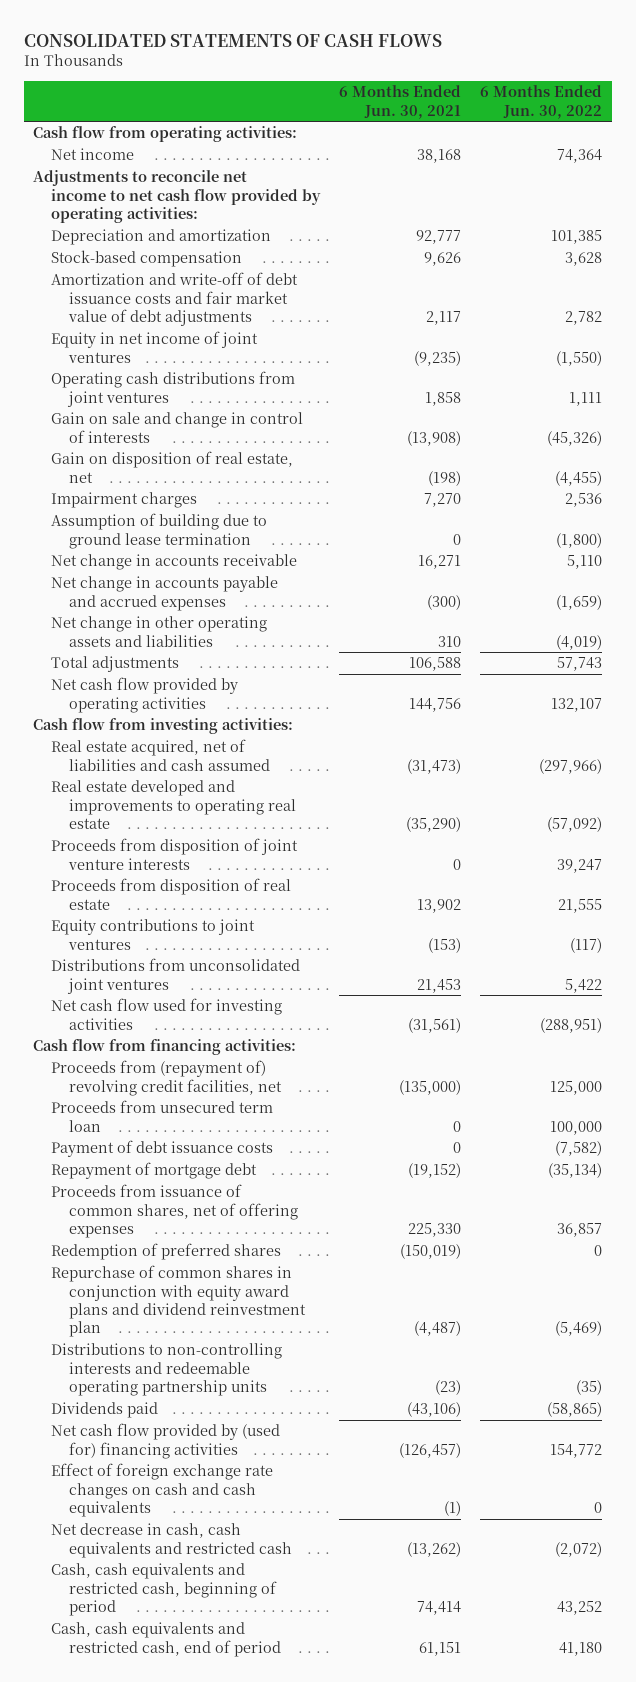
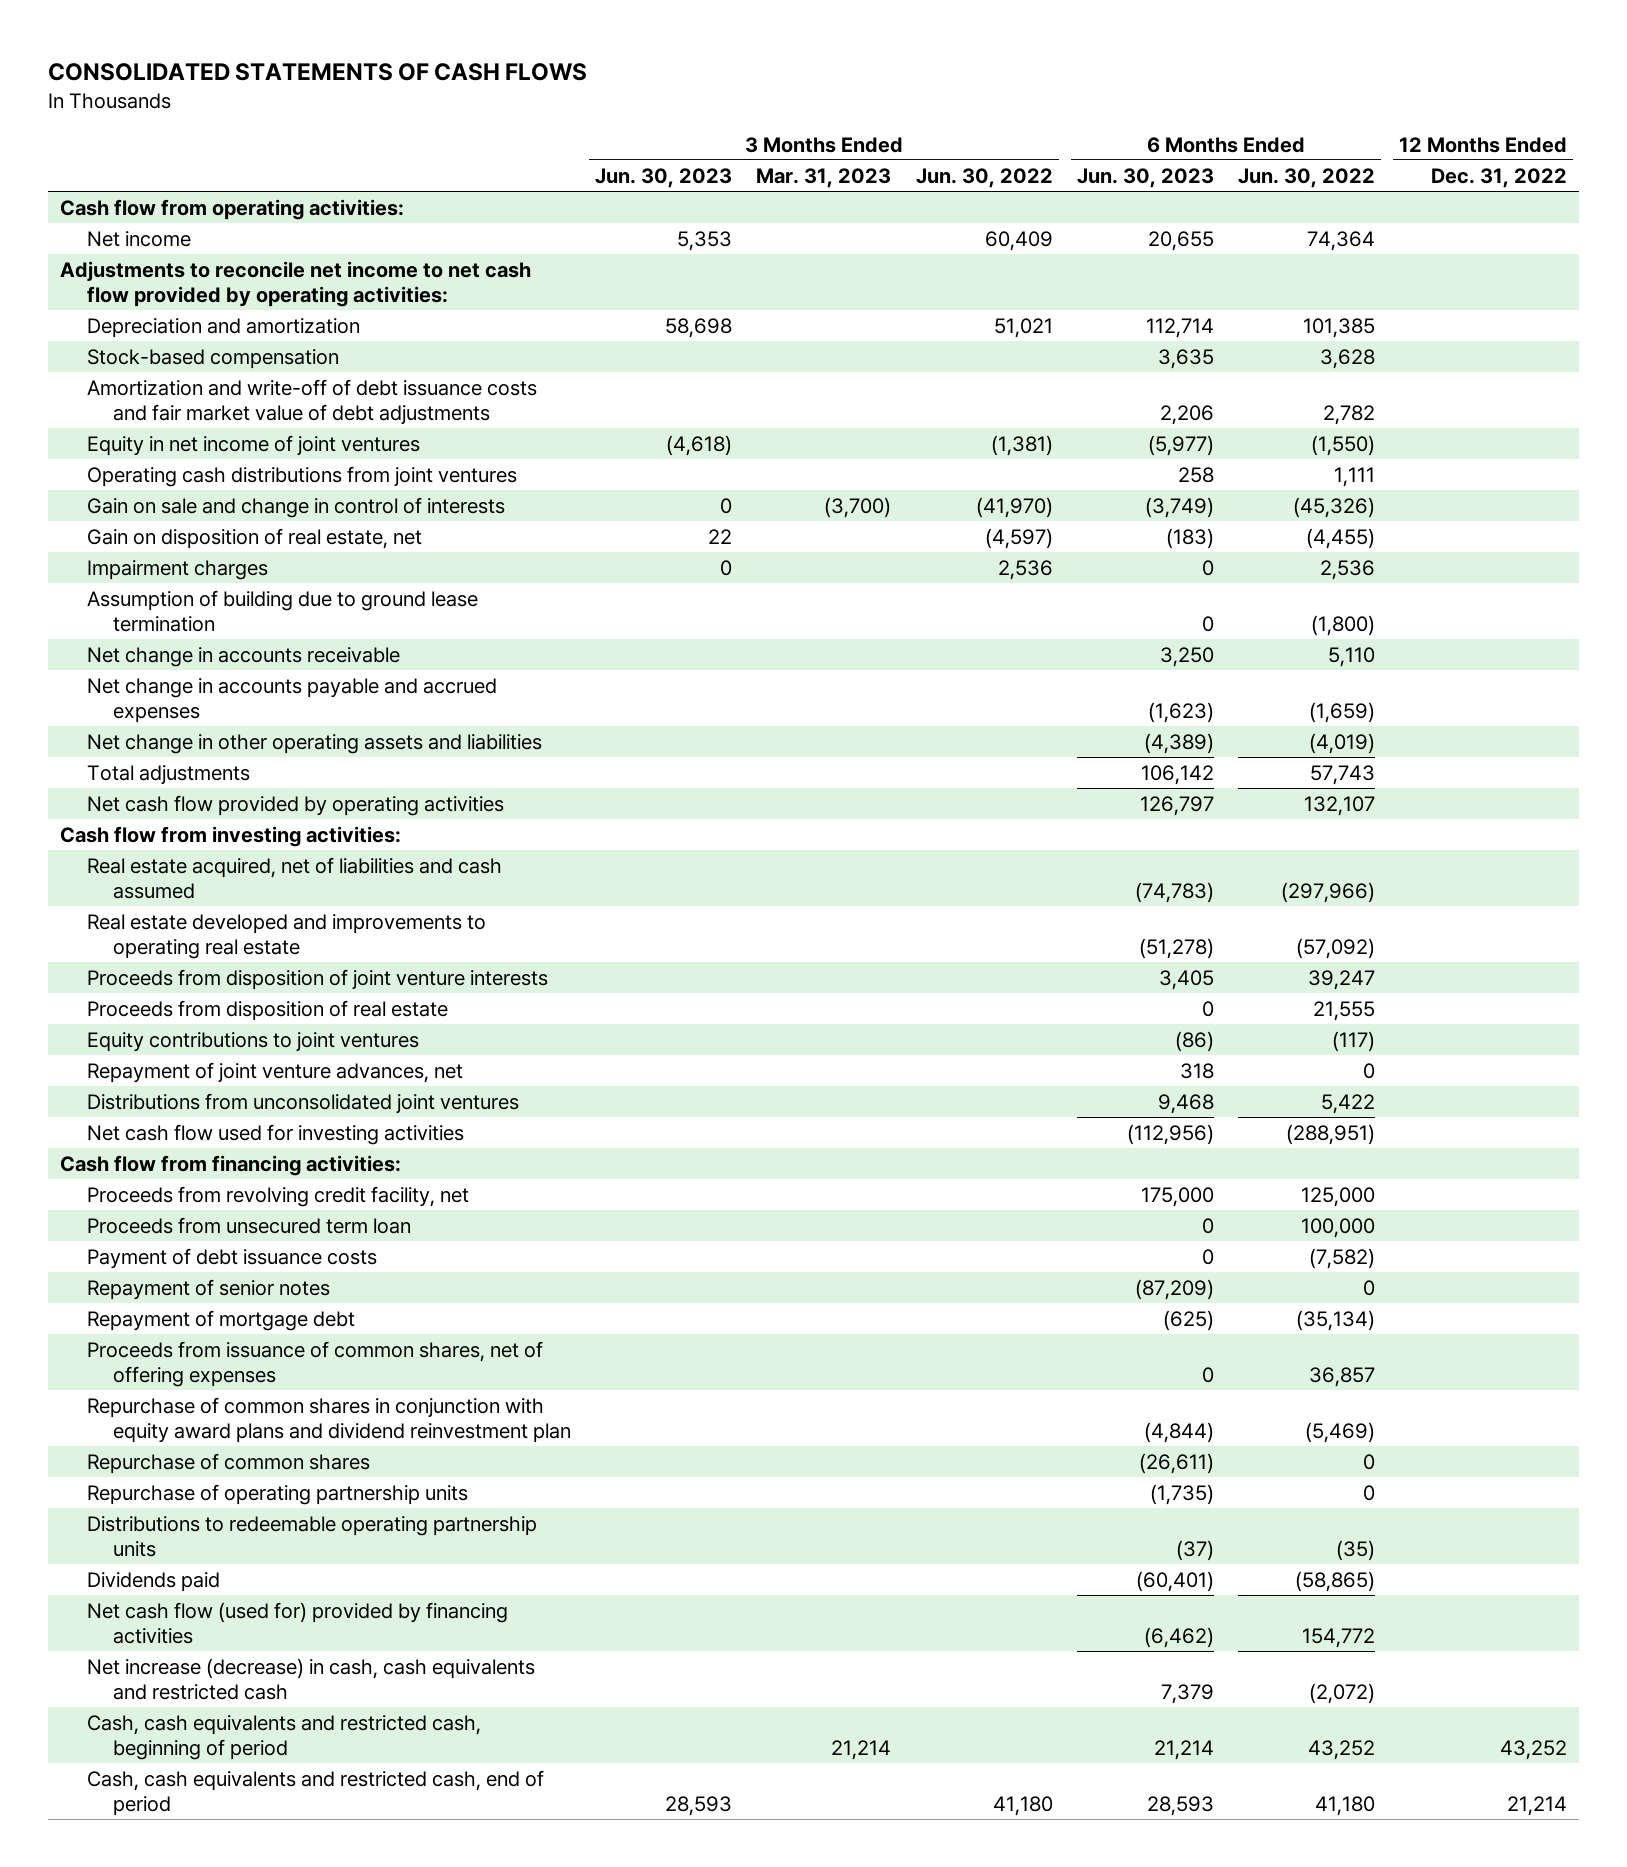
- | 6 Months Ended Jun. 30, 2021 | 6 Months Ended Jun. 30, 2022
+ | 3 Months Ended Jun. 30, 2023 | 3 Months Ended Mar. 31, 2023 | 3 Months Ended Jun. 30, 2022 | 6 Months Ended Jun. 30, 2023 | 6 Months Ended Jun. 30, 2022 | 12 Months Ended Dec. 31, 2022
+ Repayment of joint venture advances, net | | | | 318 | 0 |
- Proceeds from (repayment of) revolving credit facilities, net | (135,000) | 125,000
+ Proceeds from revolving credit facility, net | | | | 175,000 | 125,000 |
+ Repayment of senior notes | | | | (87,209) | 0 |
- Redemption of preferred shares | (150,019) | 0
- Distributions to non-controlling interests and redeemable operating partnership units | (23) | (35)
+ Repurchase of common shares | | | | (26,611) | 0 |
+ Repurchase of operating partnership units | | | | (1,735) | 0 |
+ Distributions to redeemable operating partnership units | | | | (37) | (35) |
- Net cash flow provided by (used for) financing activities | (126,457) | 154,772
- Effect of foreign exchange rate changes on cash and cash equivalents | (1) | 0
- Net decrease in cash, cash equivalents and restricted cash | (13,262) | (2,072)
+ Net cash flow (used for) provided by financing activities | | | | (6,462) | 154,772 |
+ Net increase (decrease) in cash, cash equivalents and restricted cash | | | | 7,379 | (2,072) |

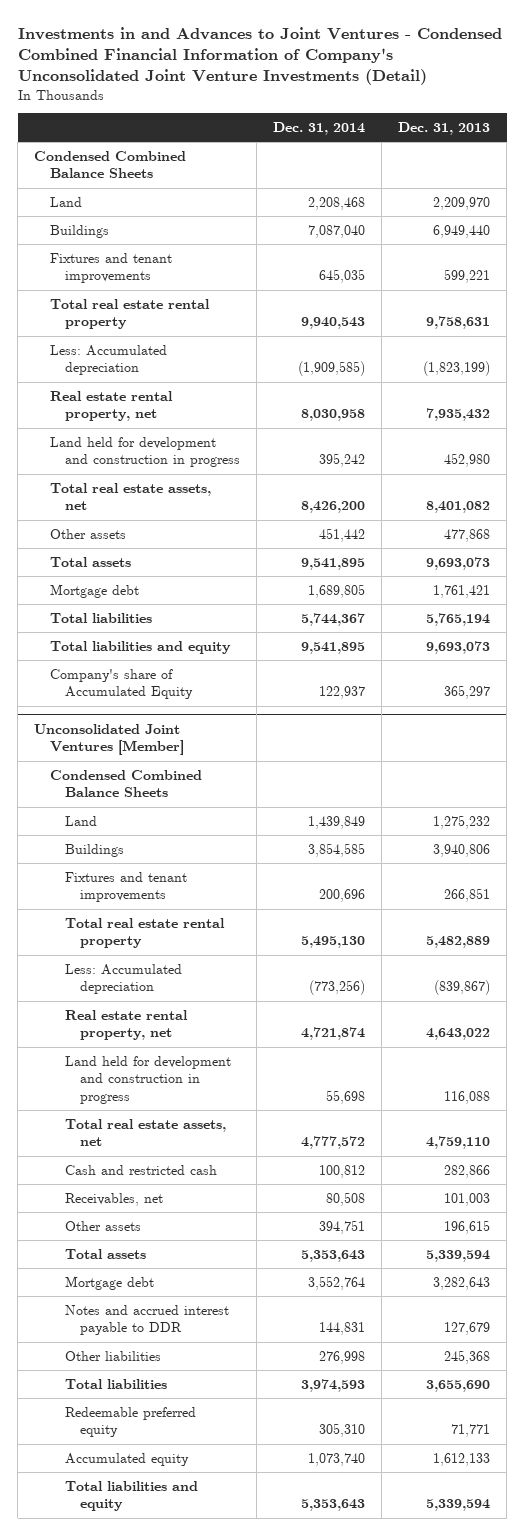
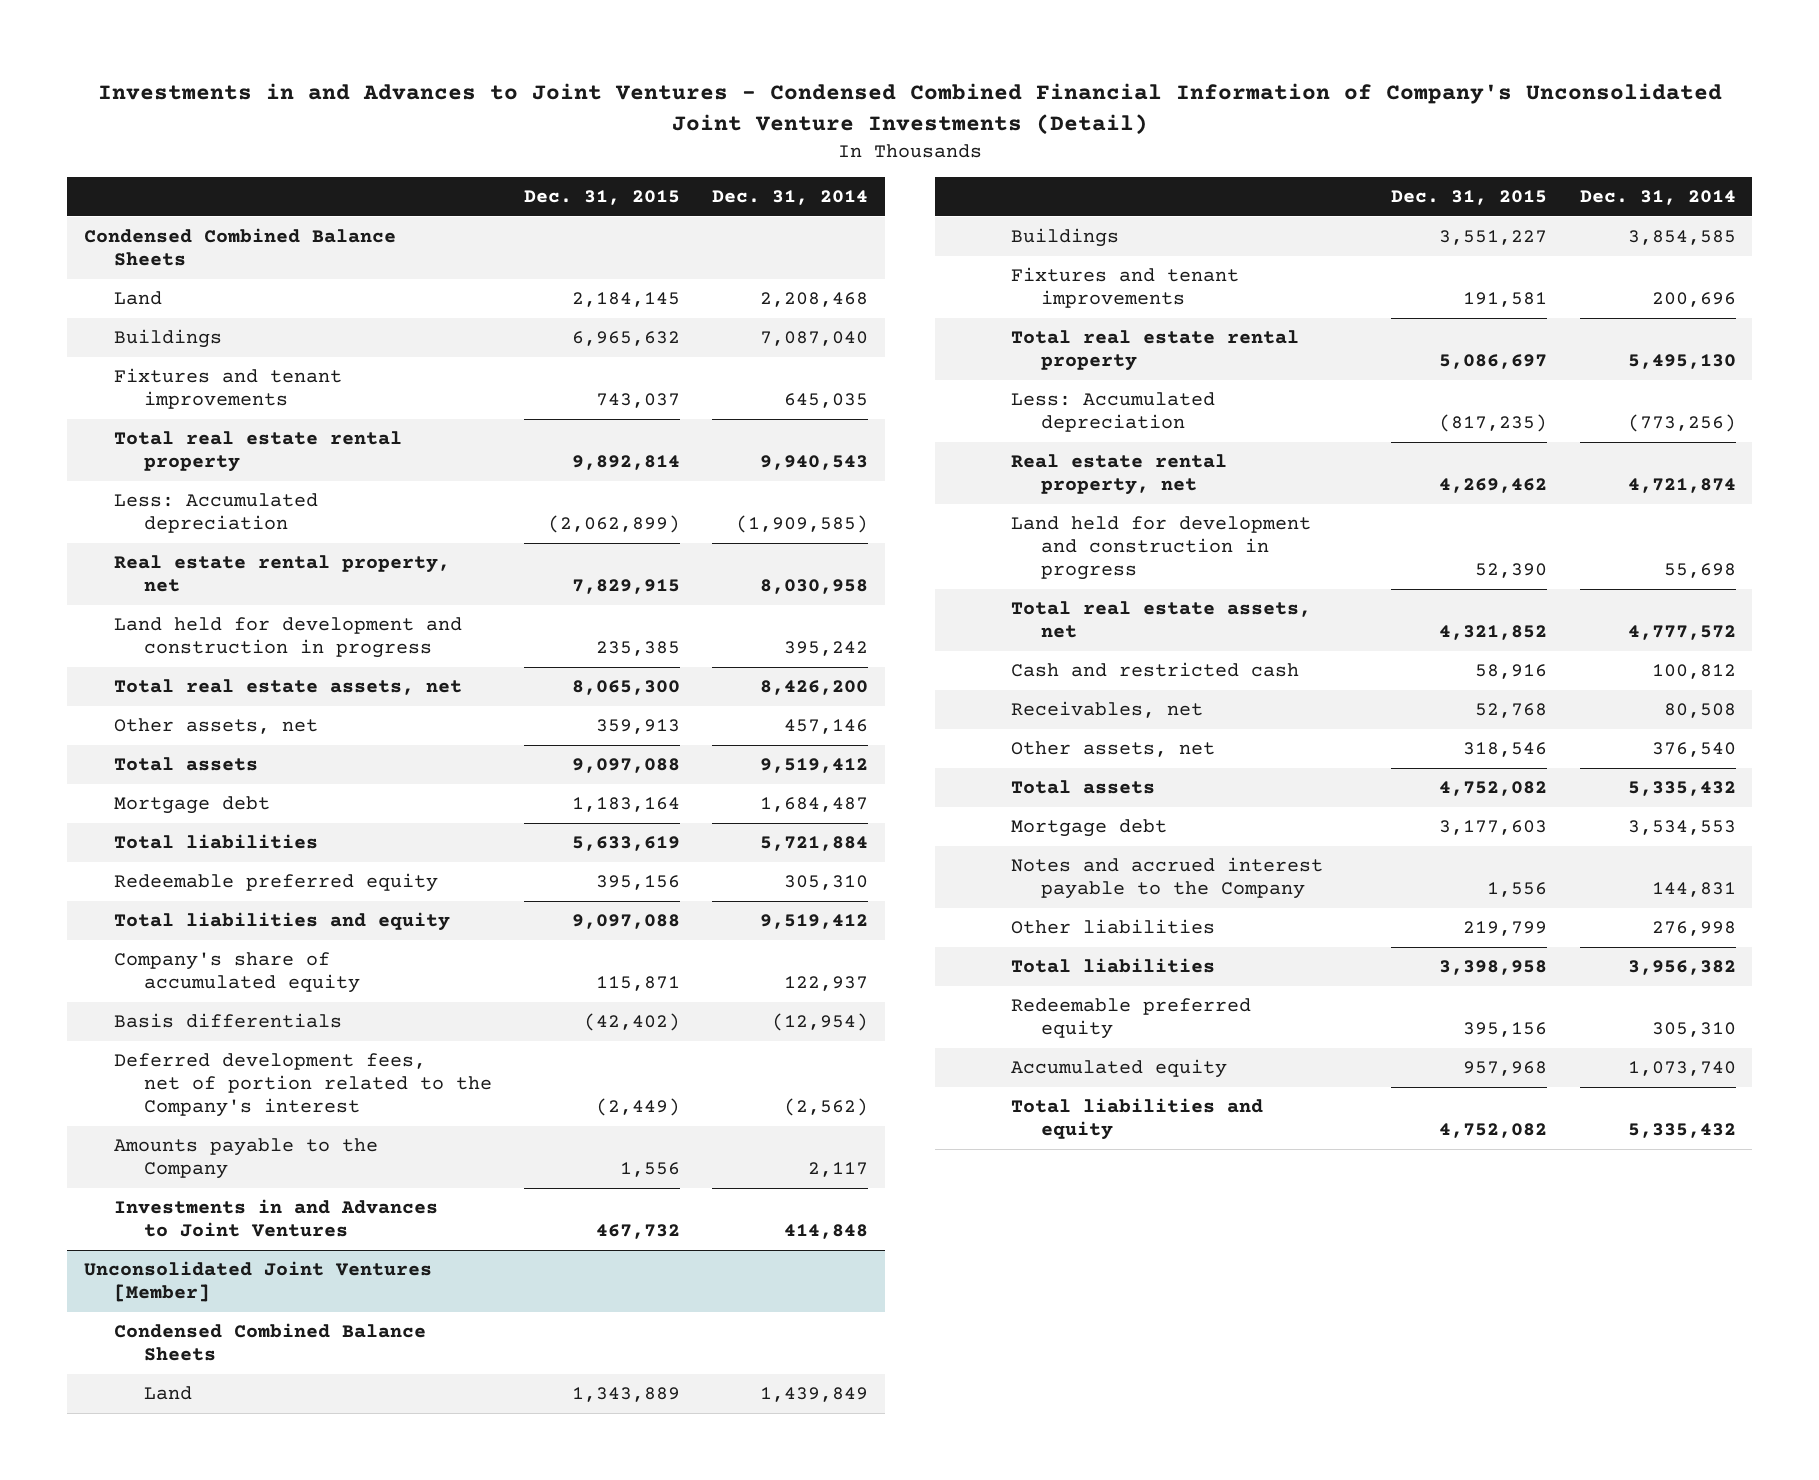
- | Dec. 31, 2014 | Dec. 31, 2013
+ | Dec. 31, 2015 | Dec. 31, 2014
- Other assets | 451,442 | 477,868
- Total assets | 9,541,895 | 9,693,073
- Mortgage debt | 1,689,805 | 1,761,421
- Total liabilities | 5,744,367 | 5,765,194
- Total liabilities and equity | 9,541,895 | 9,693,073
- Company's share of Accumulated Equity | 122,937 | 365,297
+ Other assets, net | 359,913 | 457,146
+ Total assets | 9,097,088 | 9,519,412
+ Mortgage debt | 1,183,164 | 1,684,487
+ Total liabilities | 5,633,619 | 5,721,884
+ Redeemable preferred equity | 395,156 | 305,310
+ Total liabilities and equity | 9,097,088 | 9,519,412
+ Company's share of accumulated equity | 115,871 | 122,937
+ Basis differentials | (42,402) | (12,954)
+ Deferred development fees, net of portion related to the Company's interest | (2,449) | (2,562)
+ Amounts payable to the Company | 1,556 | 2,117
+ Investments in and Advances to Joint Ventures | 467,732 | 414,848
@ Unconsolidated Joint Ventures [Member]
- Other assets | 394,751 | 196,615
- Total assets | 5,353,643 | 5,339,594
- Mortgage debt | 3,552,764 | 3,282,643
- Notes and accrued interest payable to DDR | 144,831 | 127,679
+ Other assets, net | 318,546 | 376,540
+ Total assets | 4,752,082 | 5,335,432
+ Mortgage debt | 3,177,603 | 3,534,553
+ Notes and accrued interest payable to the Company | 1,556 | 144,831
- Total liabilities | 3,974,593 | 3,655,690
+ Total liabilities | 3,398,958 | 3,956,382
- Total liabilities and equity | 5,353,643 | 5,339,594
+ Total liabilities and equity | 4,752,082 | 5,335,432

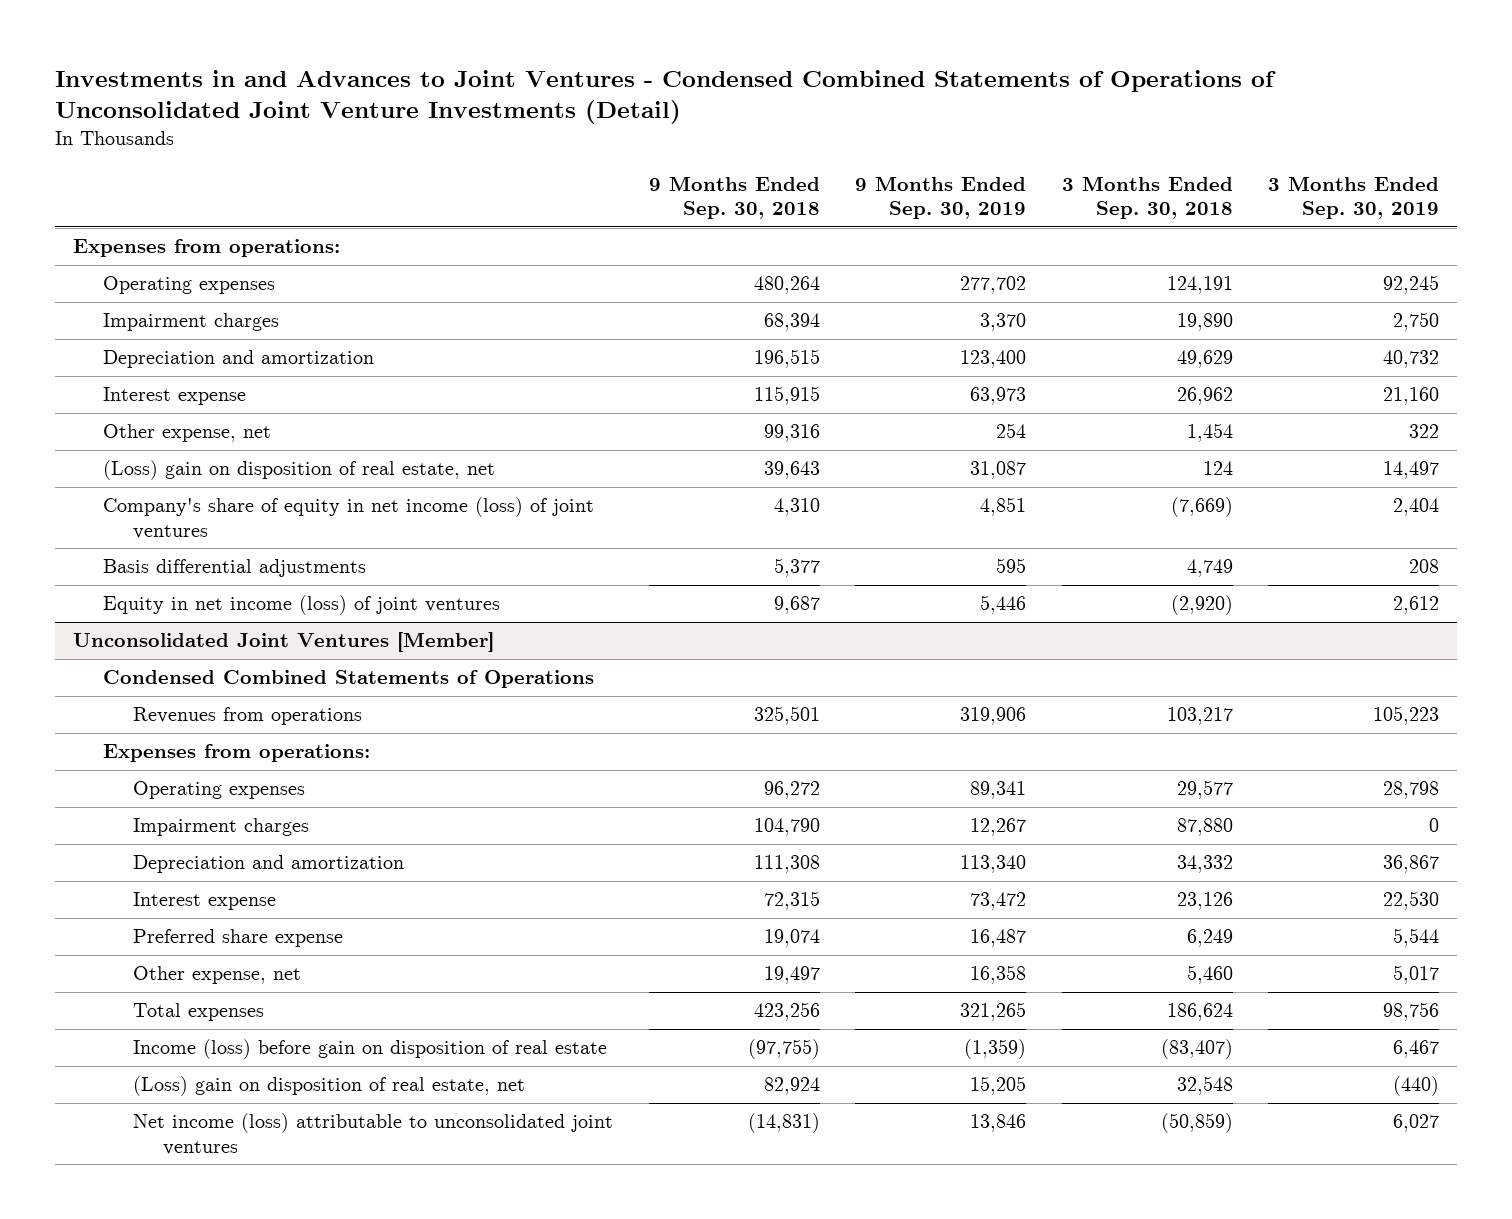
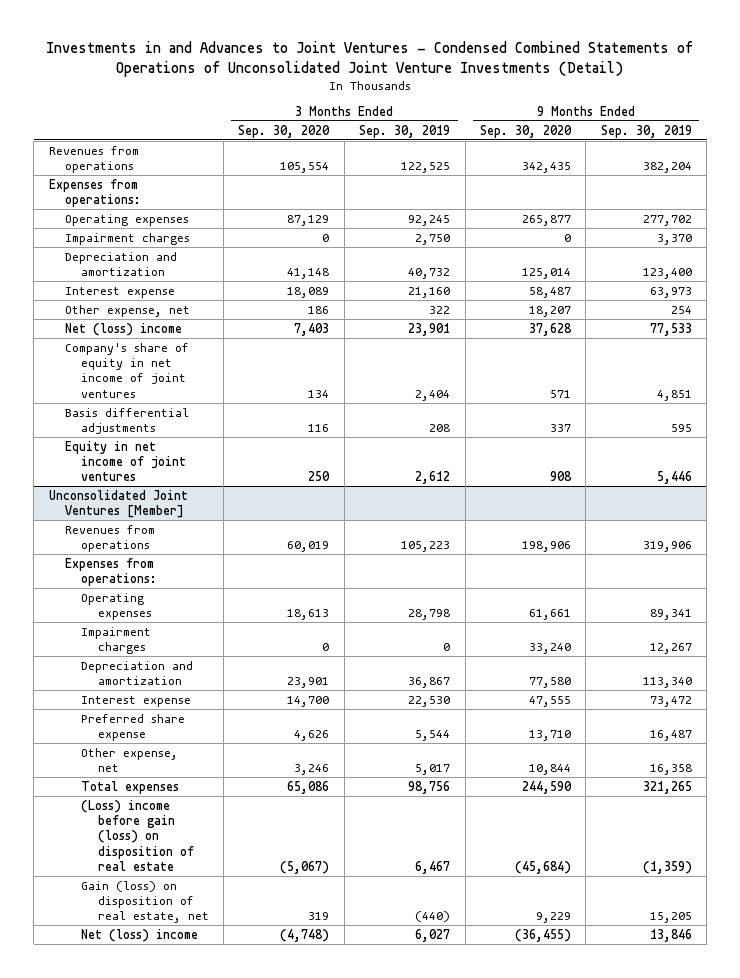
- | 9 Months Ended Sep. 30, 2018 | 9 Months Ended Sep. 30, 2019 | 3 Months Ended Sep. 30, 2018 | 3 Months Ended Sep. 30, 2019
+ | 3 Months Ended Sep. 30, 2020 | 3 Months Ended Sep. 30, 2019 | 9 Months Ended Sep. 30, 2020 | 9 Months Ended Sep. 30, 2019
+ Revenues from operations | 105,554 | 122,525 | 342,435 | 382,204
- (Loss) gain on disposition of real estate, net | 39,643 | 31,087 | 124 | 14,497
- Company's share of equity in net income (loss) of joint ventures | 4,310 | 4,851 | (7,669) | 2,404
+ Net (loss) income | 7,403 | 23,901 | 37,628 | 77,533
+ Company's share of equity in net income of joint ventures | 134 | 2,404 | 571 | 4,851
- Equity in net income (loss) of joint ventures | 9,687 | 5,446 | (2,920) | 2,612
+ Equity in net income of joint ventures | 250 | 2,612 | 908 | 5,446
@ Unconsolidated Joint Ventures [Member]
- Condensed Combined Statements of Operations
- Income (loss) before gain on disposition of real estate | (97,755) | (1,359) | (83,407) | 6,467
- (Loss) gain on disposition of real estate, net | 82,924 | 15,205 | 32,548 | (440)
- Net income (loss) attributable to unconsolidated joint ventures | (14,831) | 13,846 | (50,859) | 6,027
+ (Loss) income before gain (loss) on disposition of real estate | (5,067) | 6,467 | (45,684) | (1,359)
+ Gain (loss) on disposition of real estate, net | 319 | (440) | 9,229 | 15,205
+ Net (loss) income | (4,748) | 6,027 | (36,455) | 13,846

